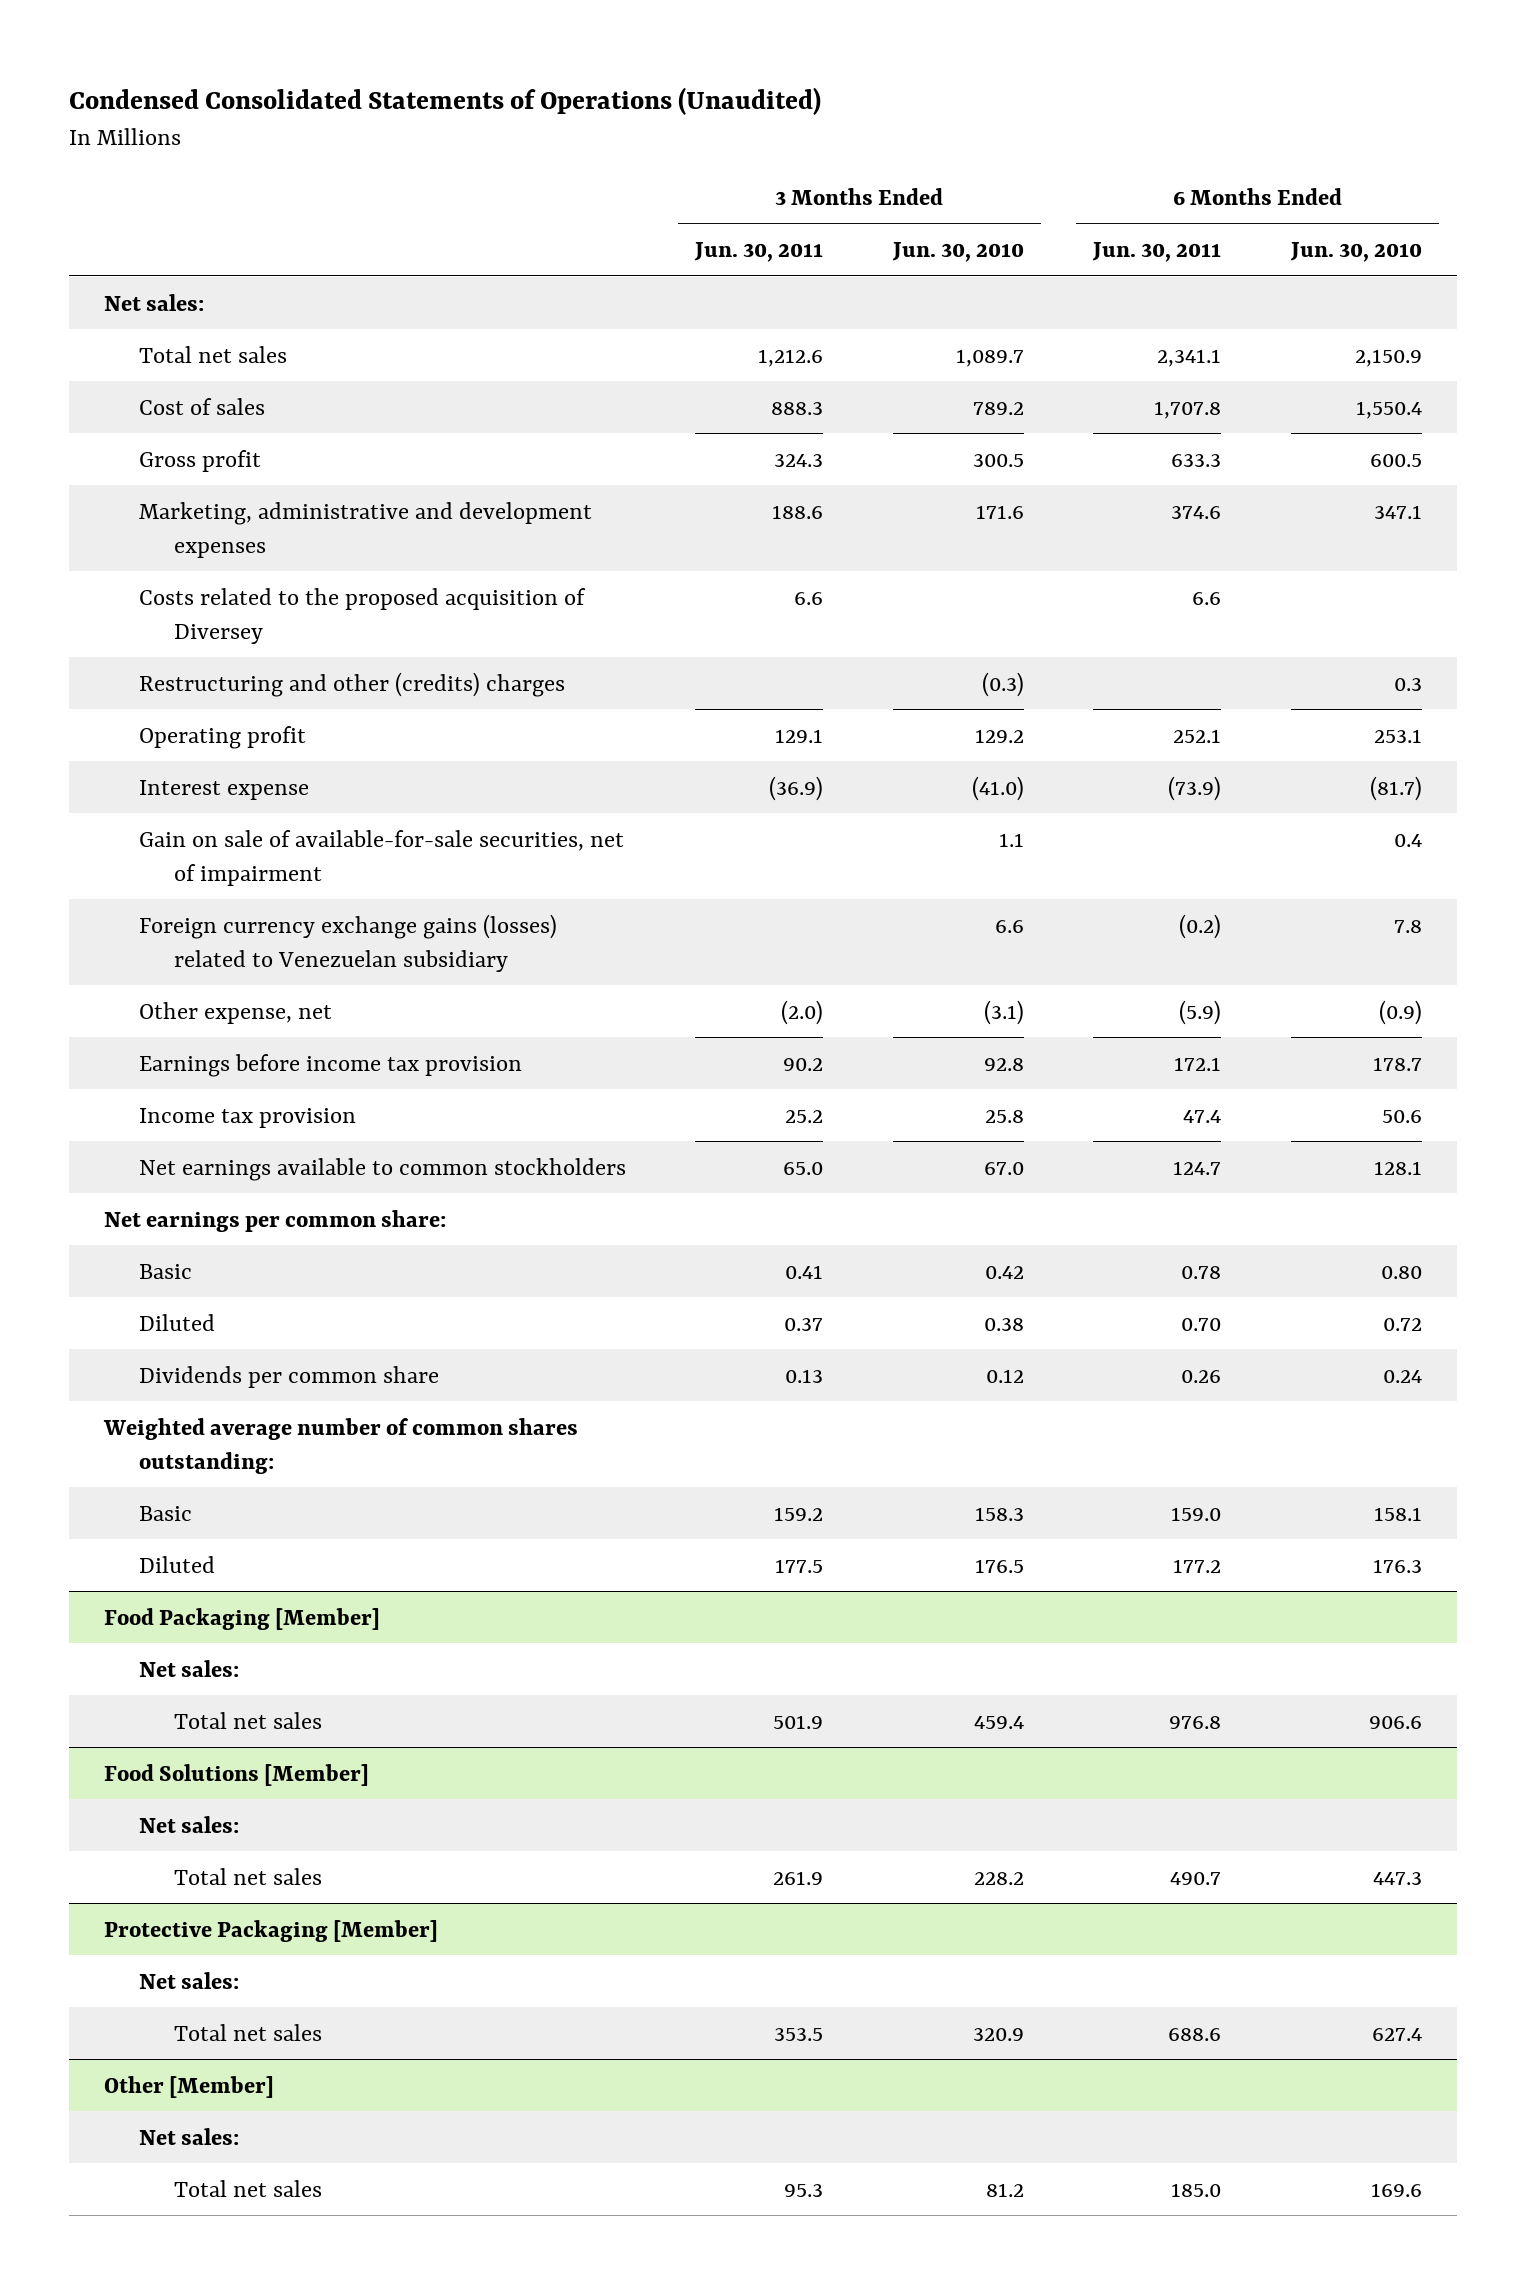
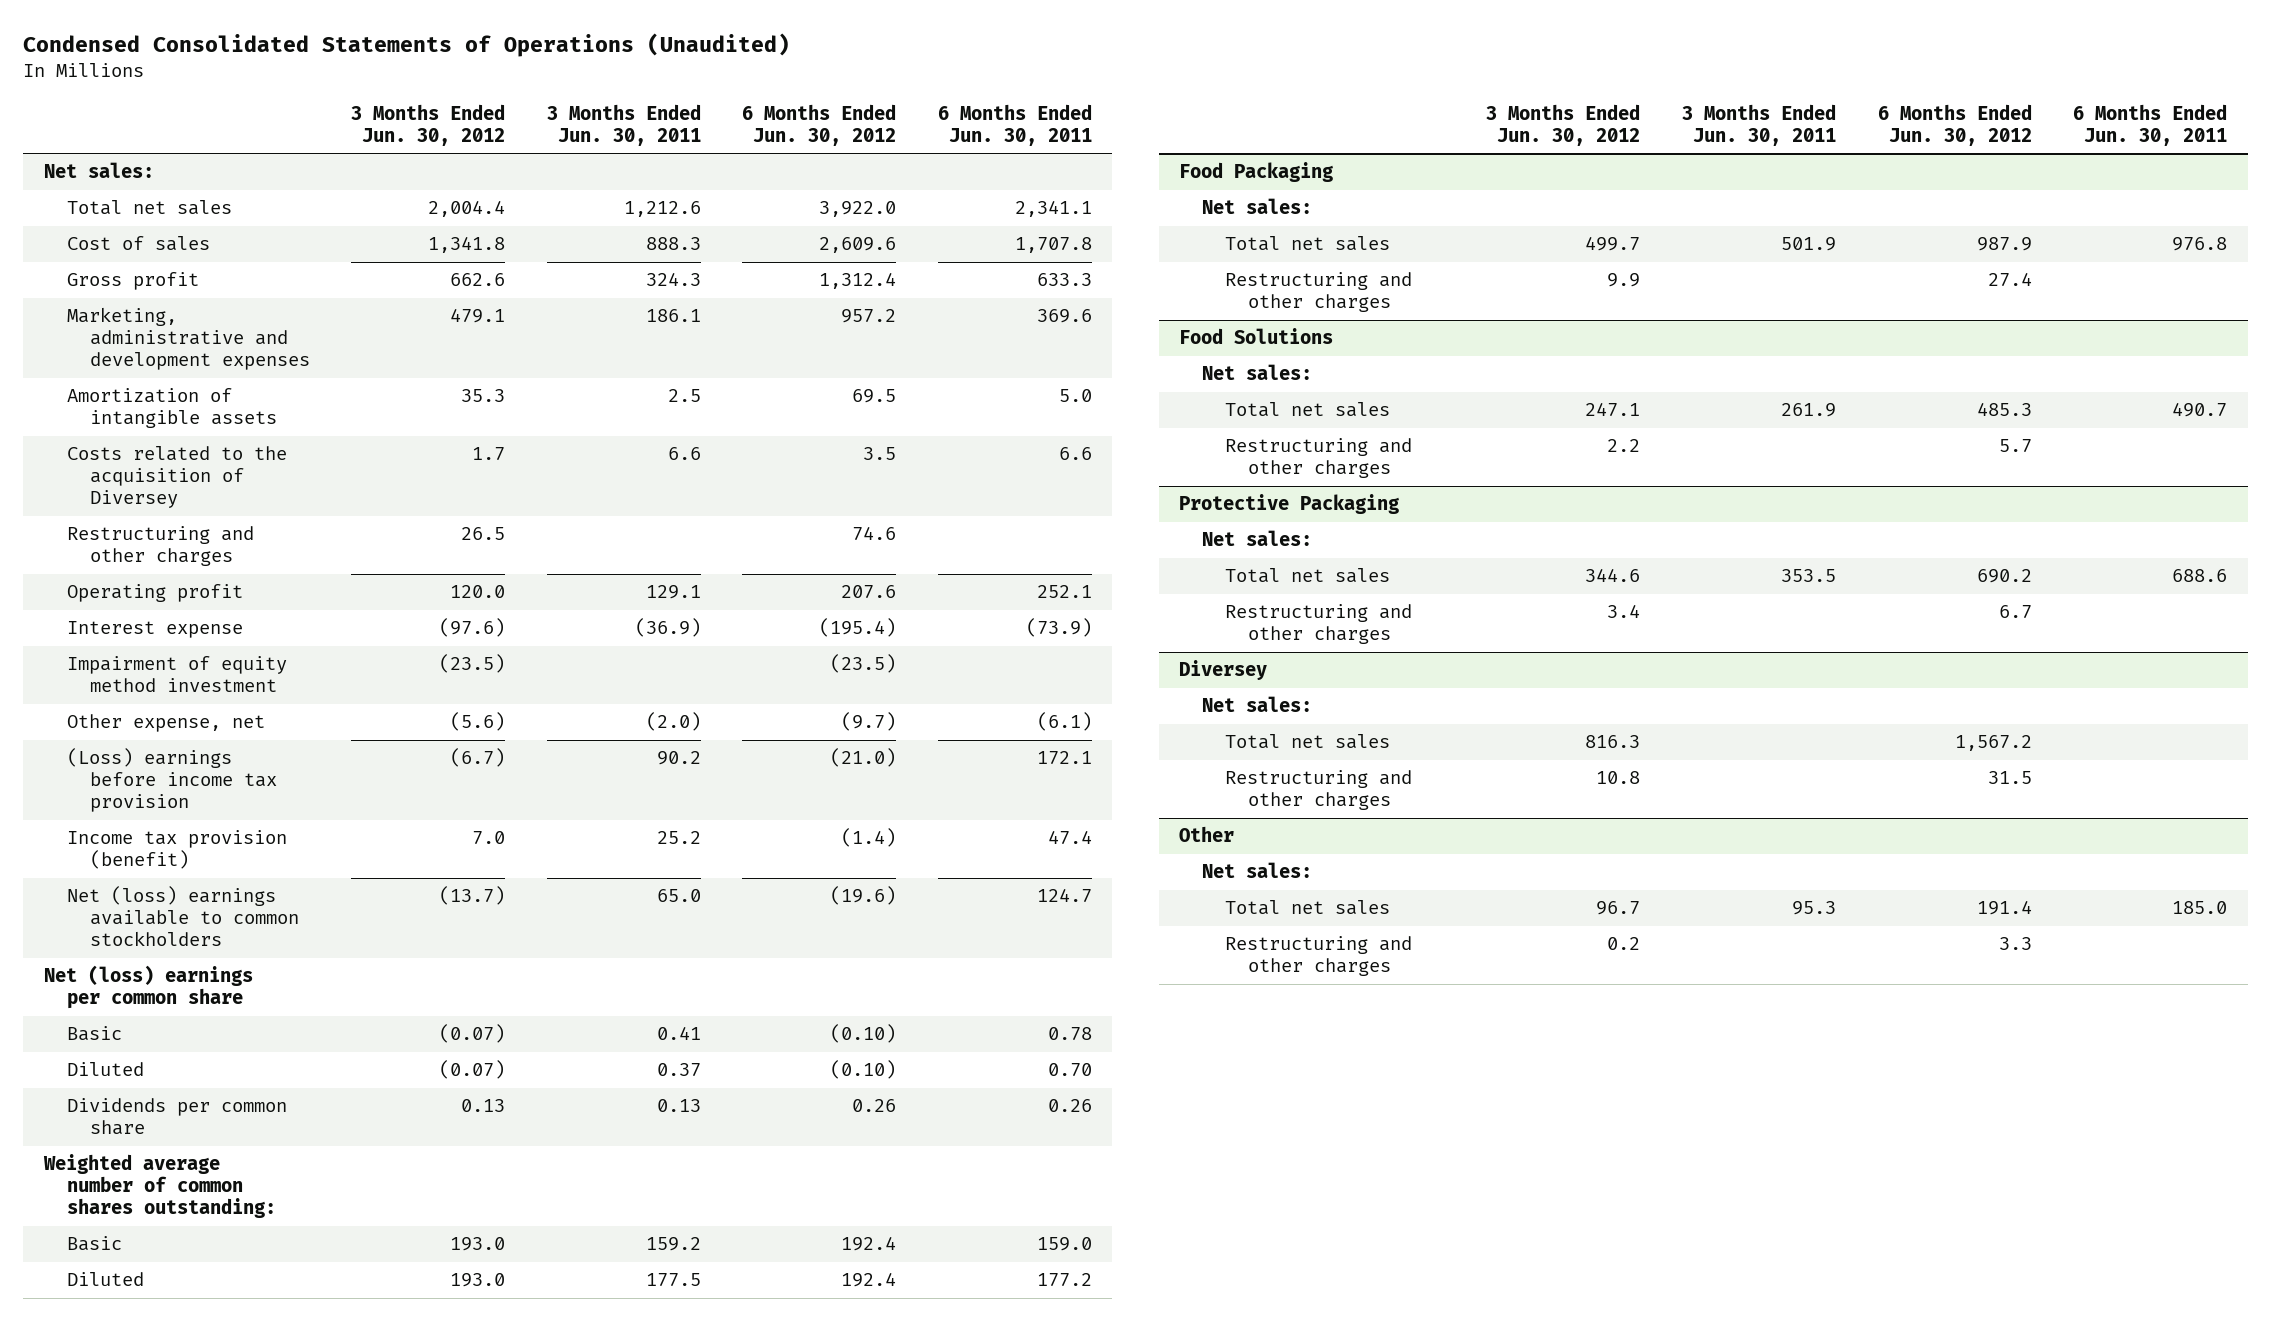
- | 3 Months Ended Jun. 30, 2011 | 3 Months Ended Jun. 30, 2010 | 6 Months Ended Jun. 30, 2011 | 6 Months Ended Jun. 30, 2010
+ | 3 Months Ended Jun. 30, 2012 | 3 Months Ended Jun. 30, 2011 | 6 Months Ended Jun. 30, 2012 | 6 Months Ended Jun. 30, 2011
- Marketing, administrative and development expenses | 188.6 | 171.6 | 374.6 | 347.1
- Costs related to the proposed acquisition of Diversey | 6.6 | | 6.6 |
- Restructuring and other (credits) charges | | (0.3) | | 0.3
+ Marketing, administrative and development expenses | 479.1 | 186.1 | 957.2 | 369.6
+ Amortization of intangible assets | 35.3 | 2.5 | 69.5 | 5.0
+ Costs related to the acquisition of Diversey | 1.7 | 6.6 | 3.5 | 6.6
+ Restructuring and other charges | 26.5 | | 74.6 |
- Gain on sale of available-for-sale securities, net of impairment | | 1.1 | | 0.4
- Foreign currency exchange gains (losses) related to Venezuelan subsidiary | | 6.6 | (0.2) | 7.8
- Other expense, net | (2.0) | (3.1) | (5.9) | (0.9)
- Earnings before income tax provision | 90.2 | 92.8 | 172.1 | 178.7
- Income tax provision | 25.2 | 25.8 | 47.4 | 50.6
- Net earnings available to common stockholders | 65.0 | 67.0 | 124.7 | 128.1
- Net earnings per common share:
+ Impairment of equity method investment | (23.5) | | (23.5) |
+ Other expense, net | (5.6) | (2.0) | (9.7) | (6.1)
+ (Loss) earnings before income tax provision | (6.7) | 90.2 | (21.0) | 172.1
+ Income tax provision (benefit) | 7.0 | 25.2 | (1.4) | 47.4
+ Net (loss) earnings available to common stockholders | (13.7) | 65.0 | (19.6) | 124.7
+ Net (loss) earnings per common share
- Food Packaging [Member]
+ Food Packaging
- Food Solutions [Member]
+ Restructuring and other charges | 9.9 | | 27.4 |
+ Food Solutions
- Protective Packaging [Member]
+ Restructuring and other charges | 2.2 | | 5.7 |
+ Protective Packaging
- Other [Member]
+ Restructuring and other charges | 3.4 | | 6.7 |
+ Diversey
+ Total net sales | 816.3 | | 1,567.2 |
+ Restructuring and other charges | 10.8 | | 31.5 |
+ Other
+ Net sales:
+ Restructuring and other charges | 0.2 | | 3.3 |

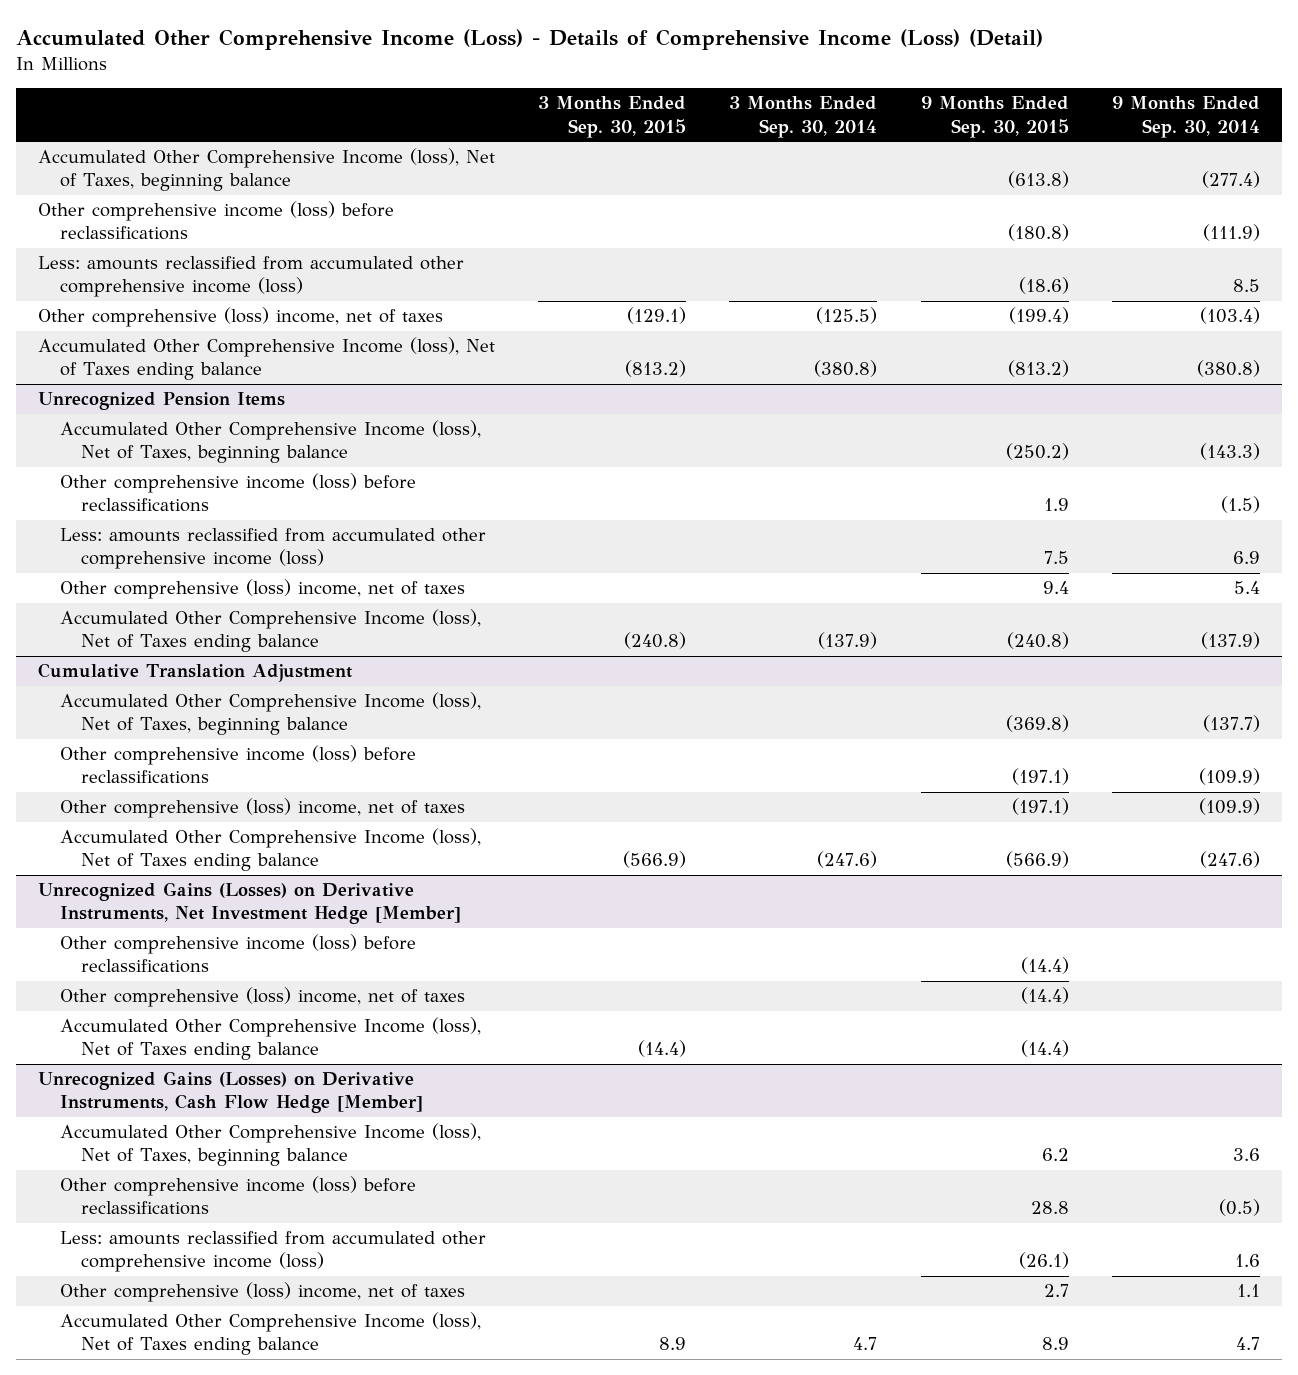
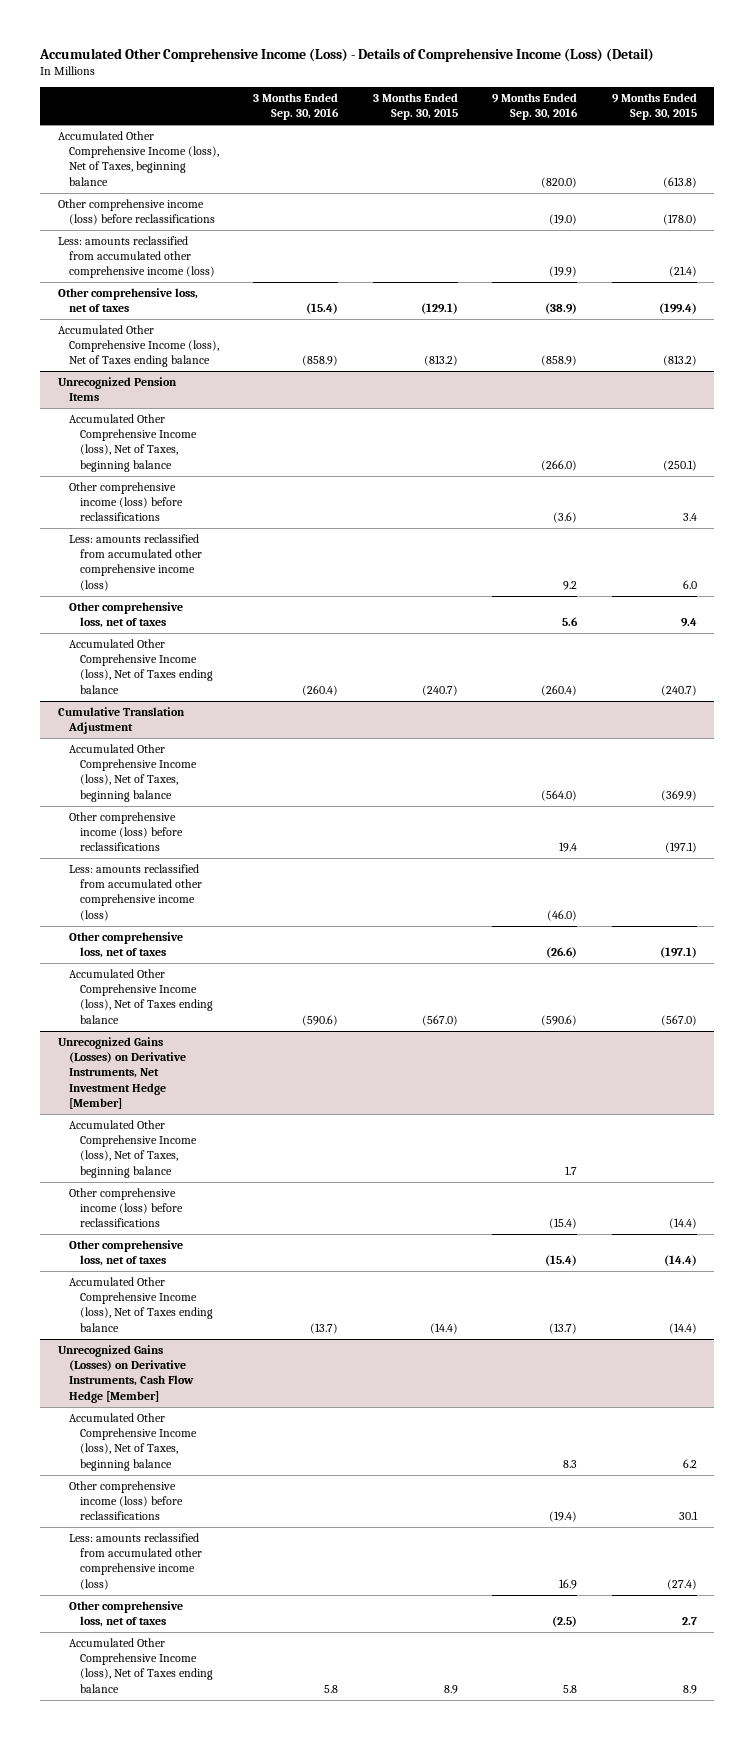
- | 3 Months Ended Sep. 30, 2015 | 3 Months Ended Sep. 30, 2014 | 9 Months Ended Sep. 30, 2015 | 9 Months Ended Sep. 30, 2014
+ | 3 Months Ended Sep. 30, 2016 | 3 Months Ended Sep. 30, 2015 | 9 Months Ended Sep. 30, 2016 | 9 Months Ended Sep. 30, 2015
- Other comprehensive income (loss) before reclassifications | | | (180.8) | (111.9)
- Less: amounts reclassified from accumulated other comprehensive income (loss) | | | (18.6) | 8.5
- Other comprehensive (loss) income, net of taxes | (129.1) | (125.5) | (199.4) | (103.4)
+ Other comprehensive income (loss) before reclassifications | | | (19.0) | (178.0)
+ Less: amounts reclassified from accumulated other comprehensive income (loss) | | | (19.9) | (21.4)
+ Other comprehensive loss, net of taxes | (15.4) | (129.1) | (38.9) | (199.4)
@ Unrecognized Pension Items
- Accumulated Other Comprehensive Income (loss), Net of Taxes, beginning balance | | | (250.2) | (143.3)
- Other comprehensive income (loss) before reclassifications | | | 1.9 | (1.5)
- Less: amounts reclassified from accumulated other comprehensive income (loss) | | | 7.5 | 6.9
- Other comprehensive (loss) income, net of taxes | | | 9.4 | 5.4
- Accumulated Other Comprehensive Income (loss), Net of Taxes ending balance | (240.8) | (137.9) | (240.8) | (137.9)
+ Accumulated Other Comprehensive Income (loss), Net of Taxes, beginning balance | | | (266.0) | (250.1)
+ Other comprehensive income (loss) before reclassifications | | | (3.6) | 3.4
+ Less: amounts reclassified from accumulated other comprehensive income (loss) | | | 9.2 | 6.0
+ Other comprehensive loss, net of taxes | | | 5.6 | 9.4
+ Accumulated Other Comprehensive Income (loss), Net of Taxes ending balance | (260.4) | (240.7) | (260.4) | (240.7)
@ Cumulative Translation Adjustment
- Accumulated Other Comprehensive Income (loss), Net of Taxes, beginning balance | | | (369.8) | (137.7)
+ Accumulated Other Comprehensive Income (loss), Net of Taxes, beginning balance | | | (564.0) | (369.9)
- Other comprehensive (loss) income, net of taxes | | | (197.1) | (109.9)
- Accumulated Other Comprehensive Income (loss), Net of Taxes ending balance | (566.9) | (247.6) | (566.9) | (247.6)
+ Less: amounts reclassified from accumulated other comprehensive income (loss) | | | (46.0) |
+ Other comprehensive loss, net of taxes | | | (26.6) | (197.1)
+ Accumulated Other Comprehensive Income (loss), Net of Taxes ending balance | (590.6) | (567.0) | (590.6) | (567.0)
@ Unrecognized Gains (Losses) on Derivative Instruments, Net Investment Hedge [Member]
+ Accumulated Other Comprehensive Income (loss), Net of Taxes, beginning balance | | | 1.7 |
- Other comprehensive (loss) income, net of taxes | | | (14.4) |
+ Other comprehensive loss, net of taxes | | | (15.4) | (14.4)
@ Unrecognized Gains (Losses) on Derivative Instruments, Cash Flow Hedge [Member]
- Other comprehensive income (loss) before reclassifications | | | 28.8 | (0.5)
- Less: amounts reclassified from accumulated other comprehensive income (loss) | | | (26.1) | 1.6
- Other comprehensive (loss) income, net of taxes | | | 2.7 | 1.1
+ Other comprehensive income (loss) before reclassifications | | | (19.4) | 30.1
+ Less: amounts reclassified from accumulated other comprehensive income (loss) | | | 16.9 | (27.4)
+ Other comprehensive loss, net of taxes | | | (2.5) | 2.7

